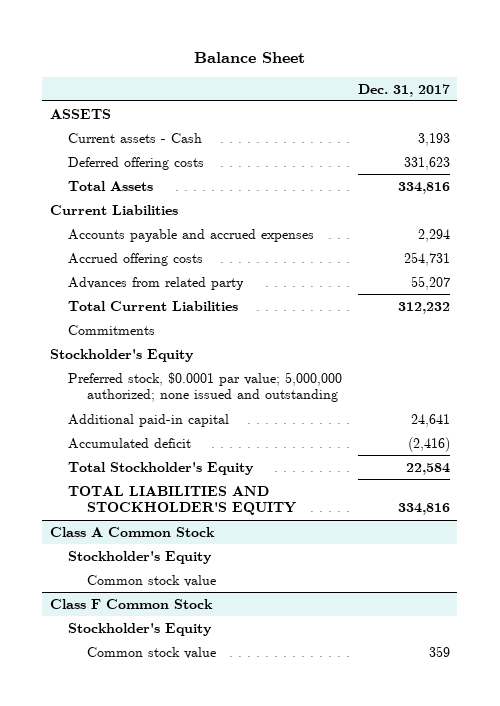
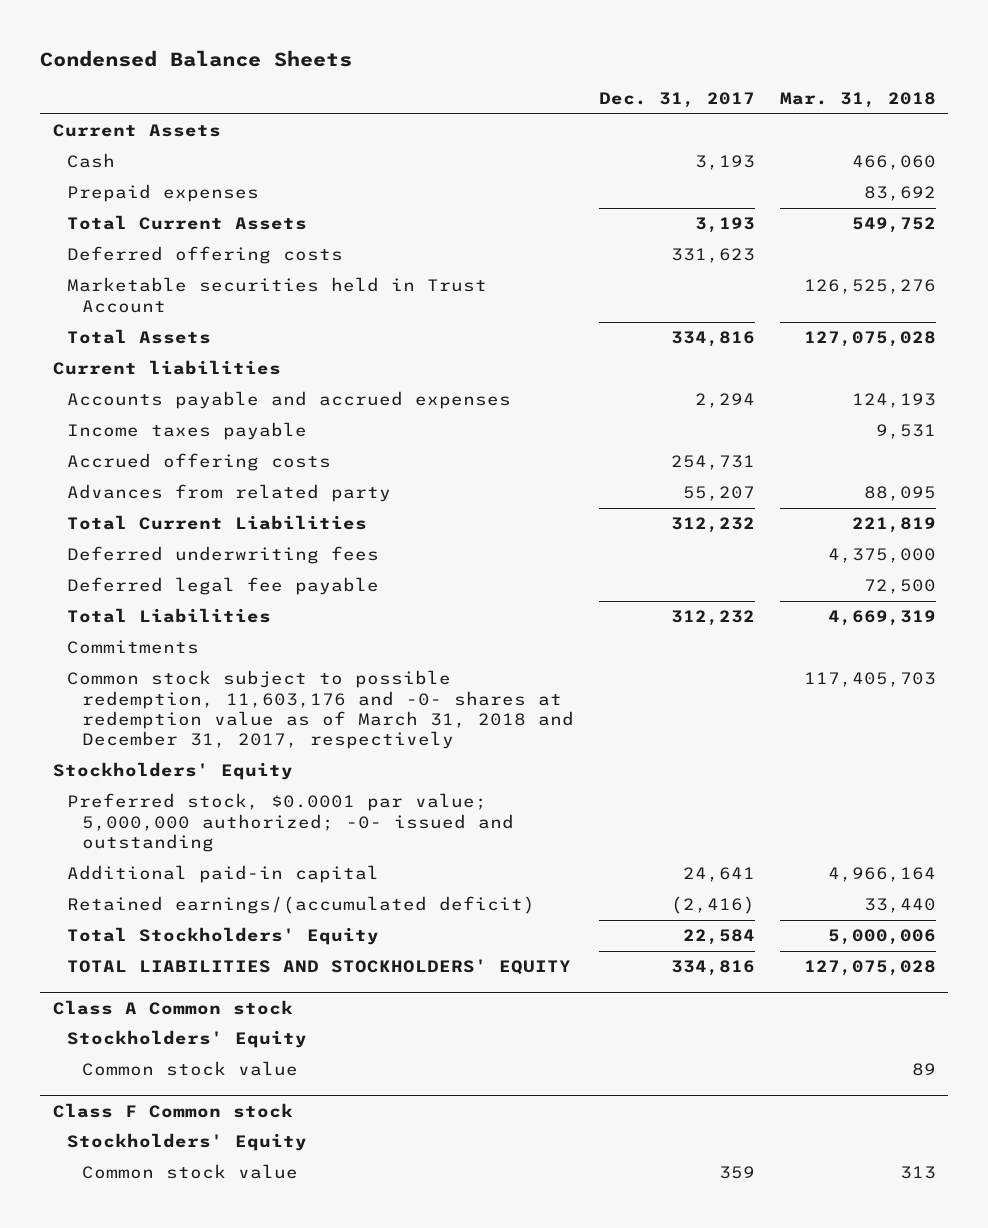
- Balance Sheet
+ Condensed Balance Sheets
- | Dec. 31, 2017
+ | Dec. 31, 2017 | Mar. 31, 2018
- ASSETS
- Current assets - Cash | 3,193
+ Current Assets
+ Cash | 3,193 | 466,060
+ Prepaid expenses | | 83,692
+ Total Current Assets | 3,193 | 549,752
+ Marketable securities held in Trust Account | | 126,525,276
- Current Liabilities
+ Current liabilities
+ Income taxes payable | | 9,531
+ Deferred underwriting fees | | 4,375,000
+ Deferred legal fee payable | | 72,500
+ Total Liabilities | 312,232 | 4,669,319
- Stockholder's Equity
- Preferred stock, $0.0001 par value; 5,000,000 authorized; none issued and outstanding
+ Common stock subject to possible redemption, 11,603,176 and -0- shares at redemption value as of March 31, 2018 and December 31, 2017, respectively | | 117,405,703
+ Stockholders' Equity
+ Preferred stock, $0.0001 par value; 5,000,000 authorized; -0- issued and outstanding
- Accumulated deficit | (2,416)
- Total Stockholder's Equity | 22,584
- TOTAL LIABILITIES AND STOCKHOLDER'S EQUITY | 334,816
- Class A Common Stock
- Stockholder's Equity
+ Retained earnings/(accumulated deficit) | (2,416) | 33,440
+ Total Stockholders' Equity | 22,584 | 5,000,006
+ TOTAL LIABILITIES AND STOCKHOLDERS' EQUITY | 334,816 | 127,075,028
+ Class A Common stock
+ Stockholders' Equity
- Class F Common Stock
- Stockholder's Equity
+ Class F Common stock
+ Stockholders' Equity

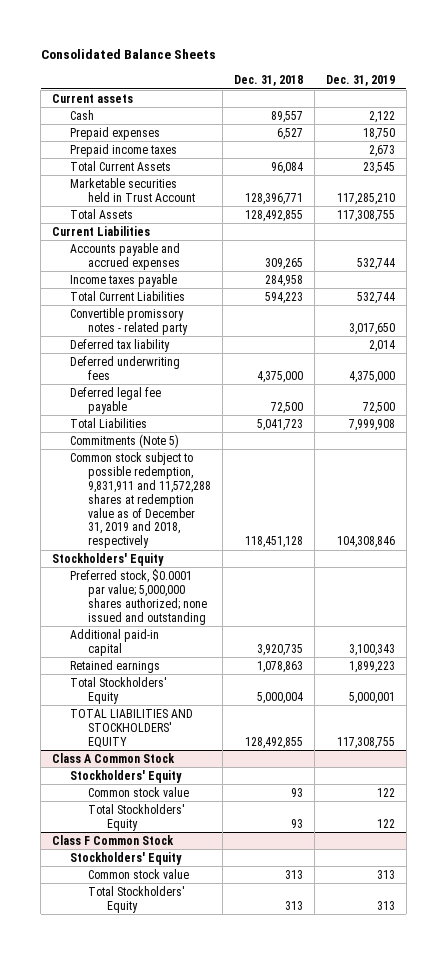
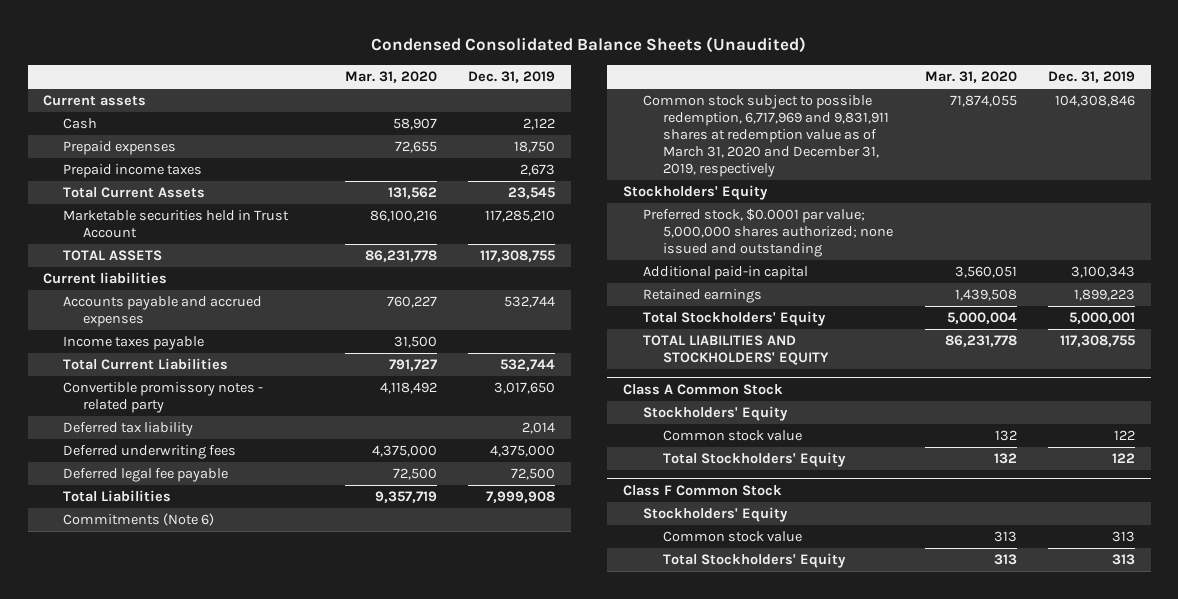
- Consolidated Balance Sheets
+ Condensed Consolidated Balance Sheets (Unaudited)
- | Dec. 31, 2018 | Dec. 31, 2019
+ | Mar. 31, 2020 | Dec. 31, 2019
- Total Assets | 128,492,855 | 117,308,755
- Current Liabilities
+ TOTAL ASSETS | 86,231,778 | 117,308,755
+ Current liabilities
- Commitments (Note 5)
- Common stock subject to possible redemption, 9,831,911 and 11,572,288 shares at redemption value as of December 31, 2019 and 2018, respectively | 118,451,128 | 104,308,846
+ Commitments (Note 6)
+ Common stock subject to possible redemption, 6,717,969 and 9,831,911 shares at redemption value as of March 31, 2020 and December 31, 2019, respectively | 71,874,055 | 104,308,846

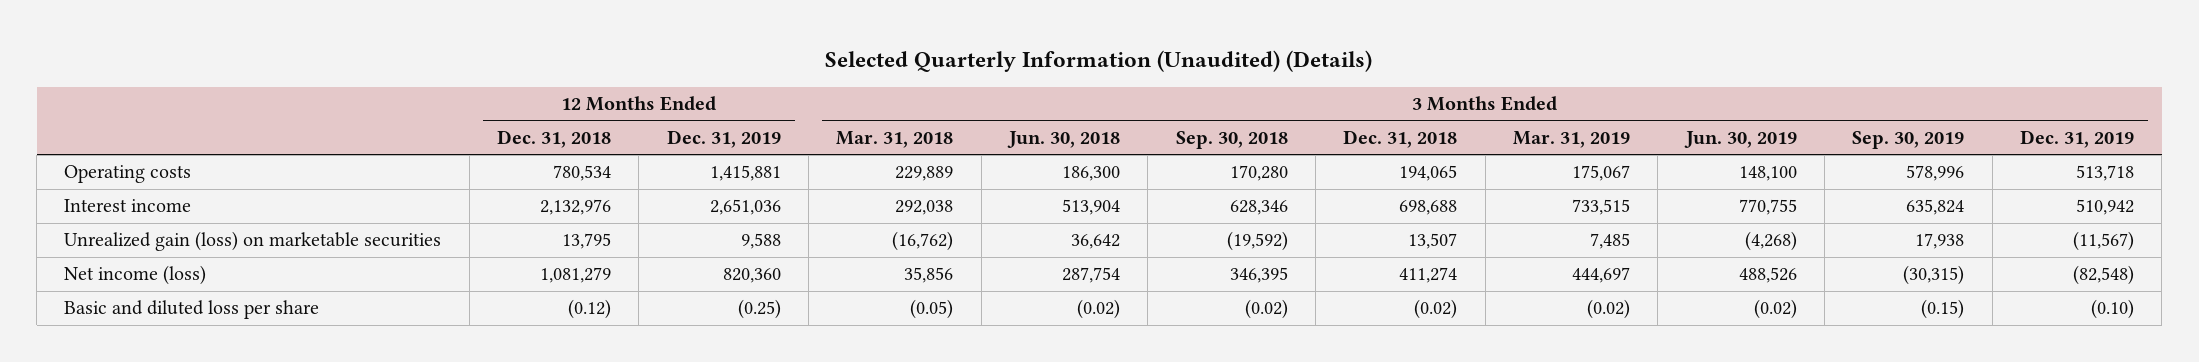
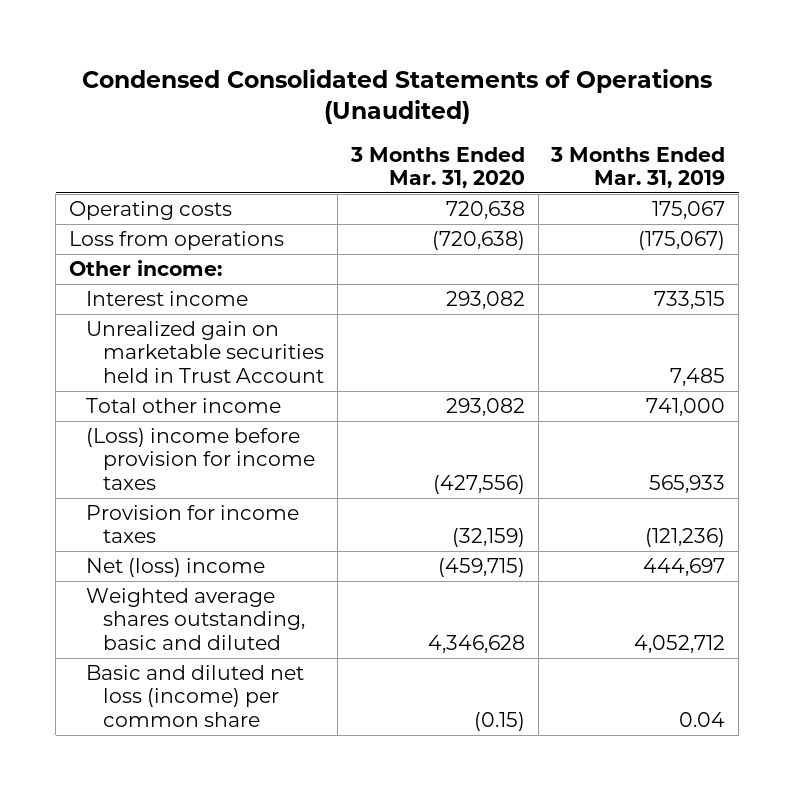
- Selected Quarterly Information (Unaudited) (Details)
+ Condensed Consolidated Statements of Operations (Unaudited)
- | 12 Months Ended Dec. 31, 2018 | 12 Months Ended Dec. 31, 2019 | 3 Months Ended Mar. 31, 2018 | 3 Months Ended Jun. 30, 2018 | 3 Months Ended Sep. 30, 2018 | 3 Months Ended Dec. 31, 2018 | 3 Months Ended Mar. 31, 2019 | 3 Months Ended Jun. 30, 2019 | 3 Months Ended Sep. 30, 2019 | 3 Months Ended Dec. 31, 2019
+ | 3 Months Ended Mar. 31, 2020 | 3 Months Ended Mar. 31, 2019
+ Loss from operations | (720,638) | (175,067)
+ Other income:
- Unrealized gain (loss) on marketable securities | 13,795 | 9,588 | (16,762) | 36,642 | (19,592) | 13,507 | 7,485 | (4,268) | 17,938 | (11,567)
- Net income (loss) | 1,081,279 | 820,360 | 35,856 | 287,754 | 346,395 | 411,274 | 444,697 | 488,526 | (30,315) | (82,548)
- Basic and diluted loss per share | (0.12) | (0.25) | (0.05) | (0.02) | (0.02) | (0.02) | (0.02) | (0.02) | (0.15) | (0.10)
+ Unrealized gain on marketable securities held in Trust Account | | 7,485
+ Total other income | 293,082 | 741,000
+ (Loss) income before provision for income taxes | (427,556) | 565,933
+ Provision for income taxes | (32,159) | (121,236)
+ Net (loss) income | (459,715) | 444,697
+ Weighted average shares outstanding, basic and diluted | 4,346,628 | 4,052,712
+ Basic and diluted net loss (income) per common share | (0.15) | 0.04

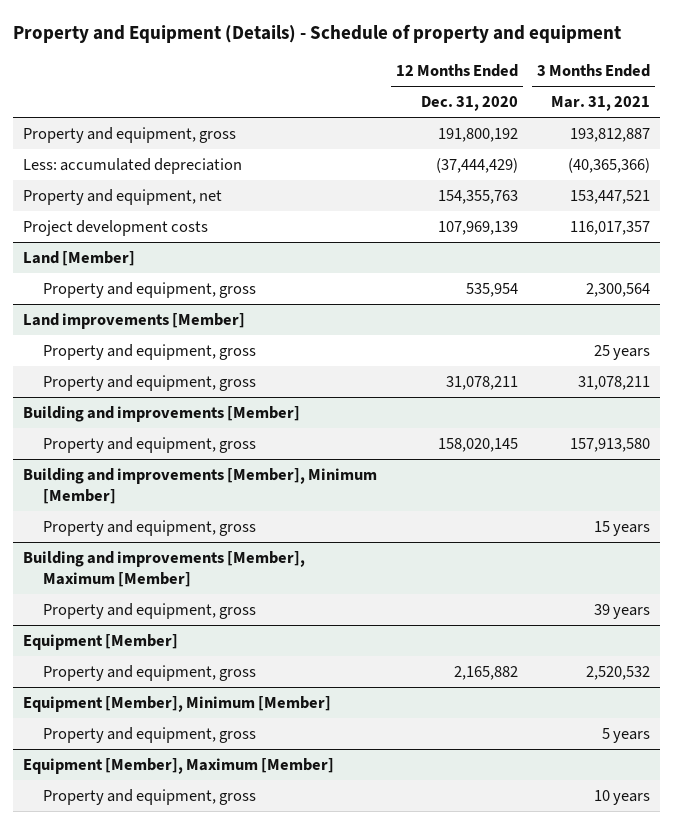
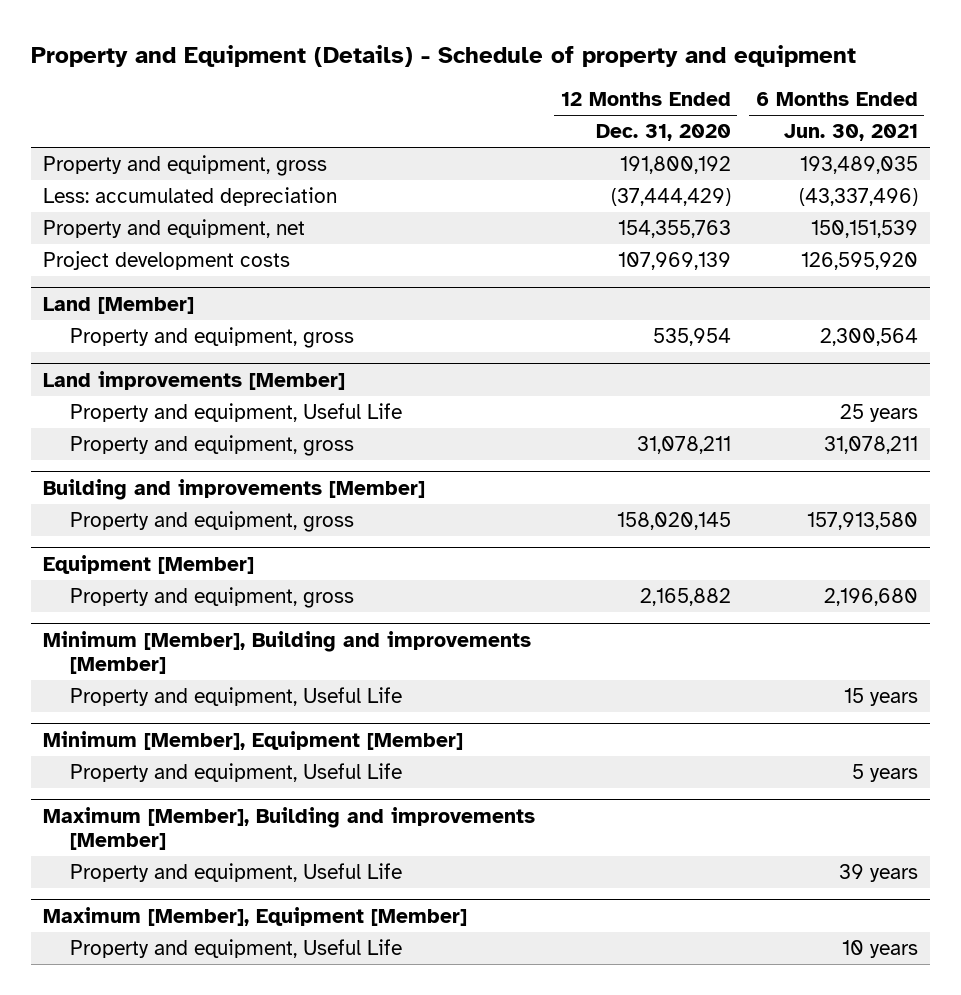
- | 12 Months Ended Dec. 31, 2020 | 3 Months Ended Mar. 31, 2021
+ | 12 Months Ended Dec. 31, 2020 | 6 Months Ended Jun. 30, 2021
@ Land improvements [Member]
- Property and equipment, gross | | 25 years
+ Property and equipment, Useful Life | | 25 years
- Building and improvements [Member], Minimum [Member]
- Property and equipment, gross | | 15 years
- Building and improvements [Member], Maximum [Member]
- Property and equipment, gross | | 39 years
- Equipment [Member], Minimum [Member]
- Property and equipment, gross | | 5 years
- Equipment [Member], Maximum [Member]
- Property and equipment, gross | | 10 years
+ Minimum [Member], Building and improvements [Member]
+ Property and equipment, Useful Life | | 15 years
+ Minimum [Member], Equipment [Member]
+ Property and equipment, Useful Life | | 5 years
+ Maximum [Member], Building and improvements [Member]
+ Property and equipment, Useful Life | | 39 years
+ Maximum [Member], Equipment [Member]
+ Property and equipment, Useful Life | | 10 years

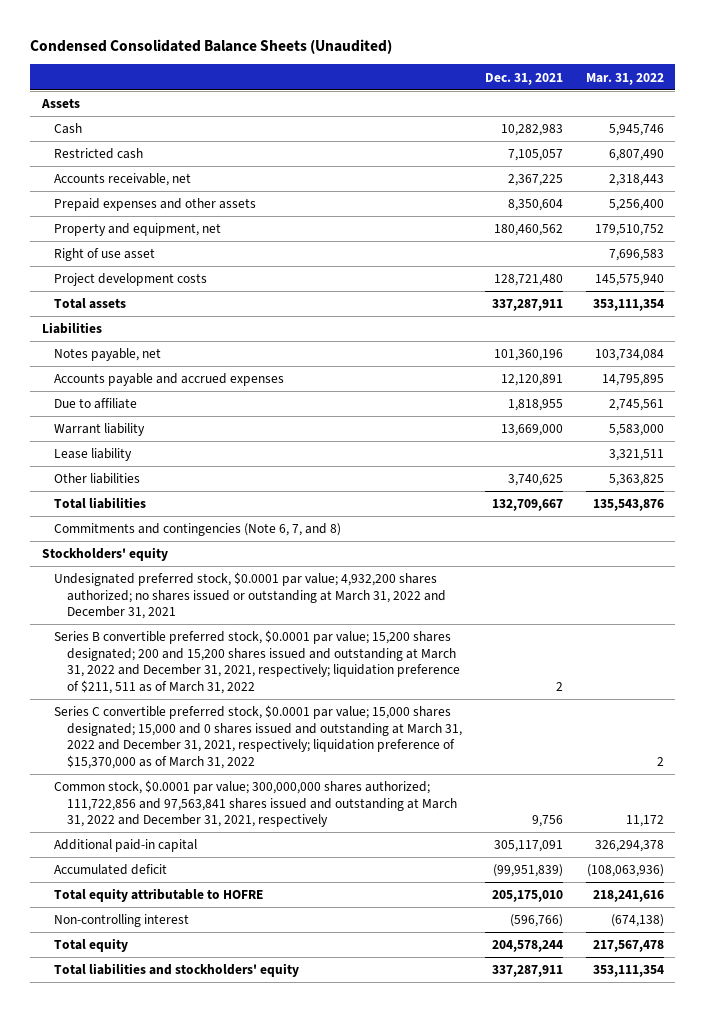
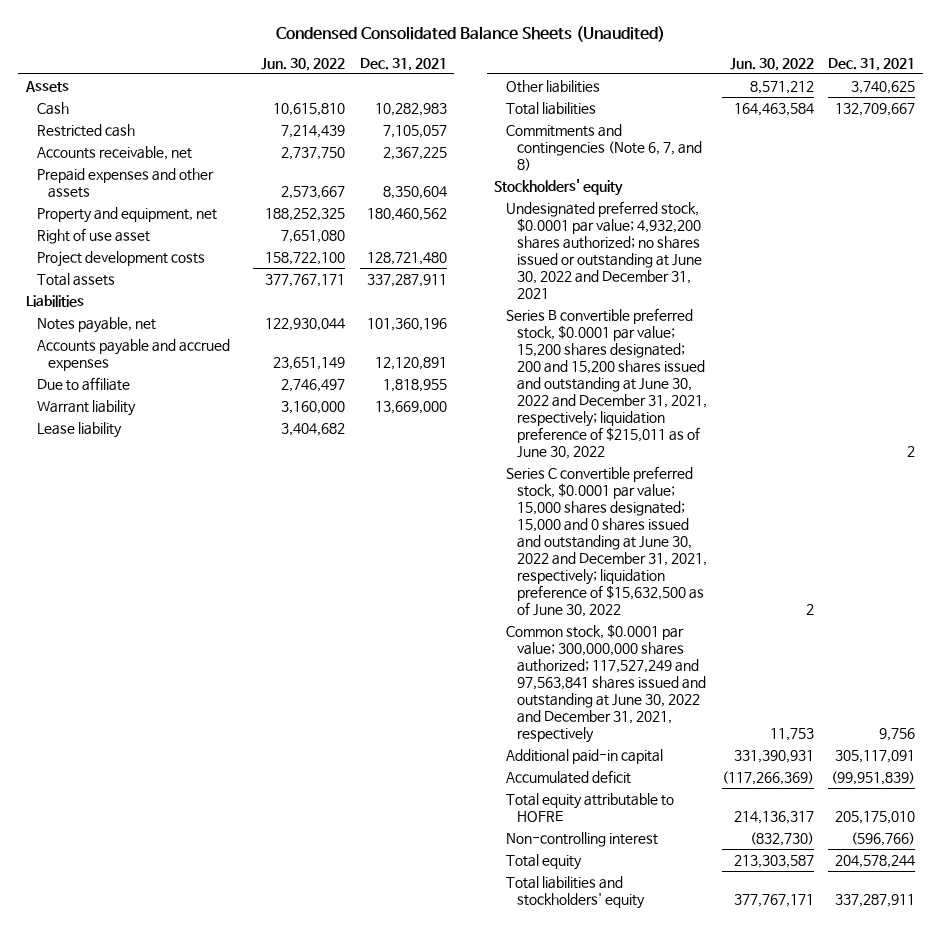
- | Dec. 31, 2021 | Mar. 31, 2022
+ | Jun. 30, 2022 | Dec. 31, 2021
- Undesignated preferred stock, $0.0001 par value; 4,932,200 shares authorized; no shares issued or outstanding at March 31, 2022 and December 31, 2021
- Series B convertible preferred stock, $0.0001 par value; 15,200 shares designated; 200 and 15,200 shares issued and outstanding at March 31, 2022 and December 31, 2021, respectively; liquidation preference of $211, 511 as of March 31, 2022 | 2 |
- Series C convertible preferred stock, $0.0001 par value; 15,000 shares designated; 15,000 and 0 shares issued and outstanding at March 31, 2022 and December 31, 2021, respectively; liquidation preference of $15,370,000 as of March 31, 2022 | | 2
- Common stock, $0.0001 par value; 300,000,000 shares authorized; 111,722,856 and 97,563,841 shares issued and outstanding at March 31, 2022 and December 31, 2021, respectively | 9,756 | 11,172
+ Undesignated preferred stock, $0.0001 par value; 4,932,200 shares authorized; no shares issued or outstanding at June 30, 2022 and December 31, 2021
+ Series B convertible preferred stock, $0.0001 par value; 15,200 shares designated; 200 and 15,200 shares issued and outstanding at June 30, 2022 and December 31, 2021, respectively; liquidation preference of $215,011 as of June 30, 2022 | | 2
+ Series C convertible preferred stock, $0.0001 par value; 15,000 shares designated; 15,000 and 0 shares issued and outstanding at June 30, 2022 and December 31, 2021, respectively; liquidation preference of $15,632,500 as of June 30, 2022 | 2 |
+ Common stock, $0.0001 par value; 300,000,000 shares authorized; 117,527,249 and 97,563,841 shares issued and outstanding at June 30, 2022 and December 31, 2021, respectively | 11,753 | 9,756

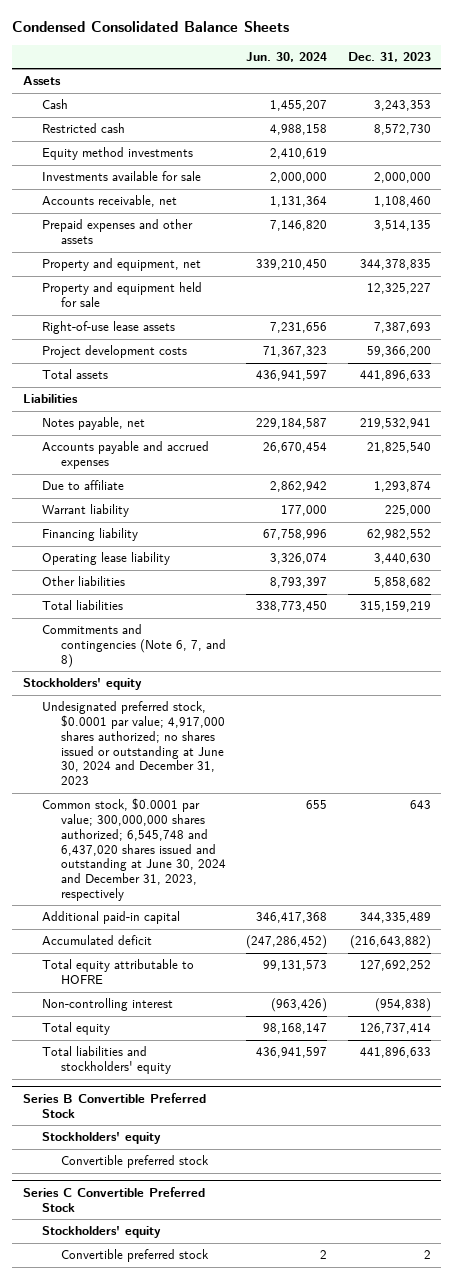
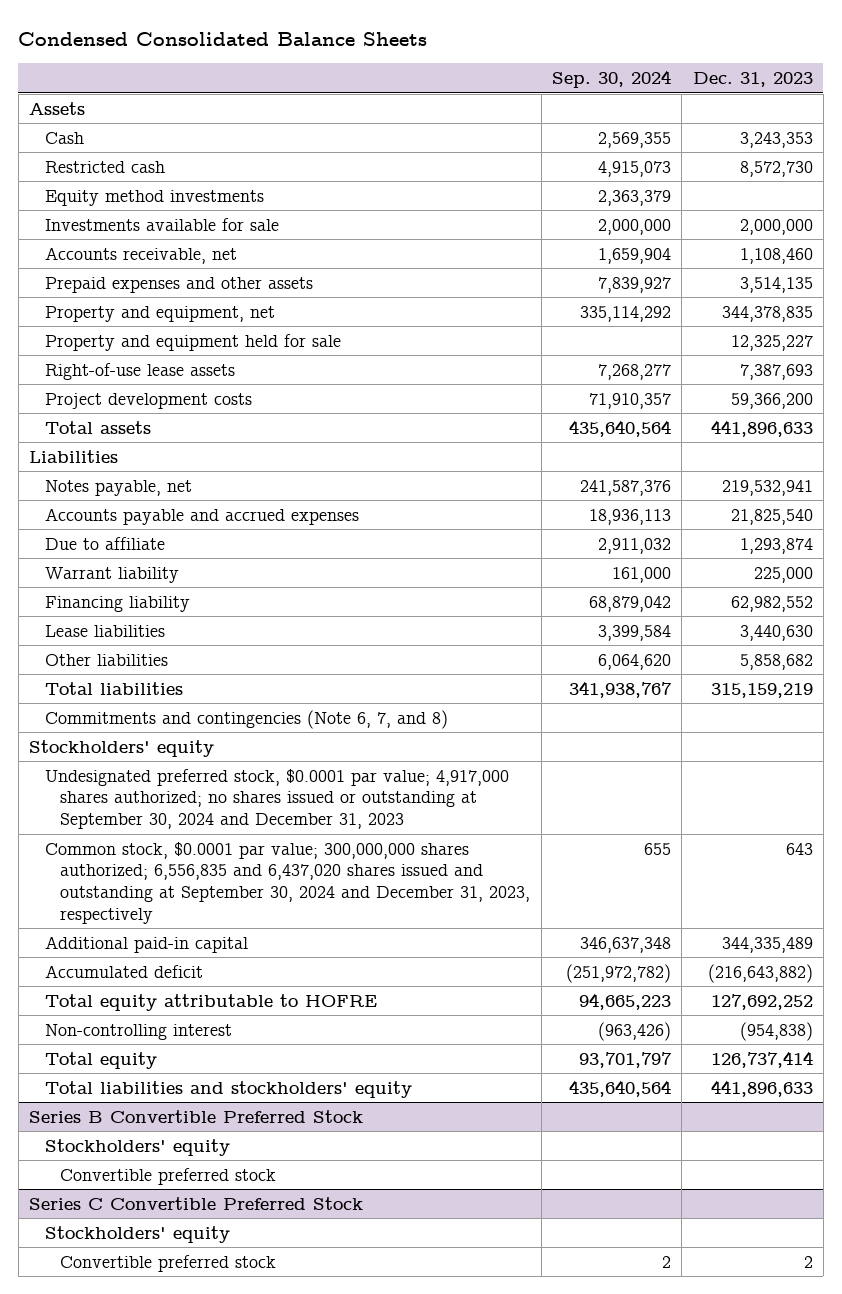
- | Jun. 30, 2024 | Dec. 31, 2023
+ | Sep. 30, 2024 | Dec. 31, 2023
- Operating lease liability | 3,326,074 | 3,440,630
+ Lease liabilities | 3,399,584 | 3,440,630
- Undesignated preferred stock, $0.0001 par value; 4,917,000 shares authorized; no shares issued or outstanding at June 30, 2024 and December 31, 2023
- Common stock, $0.0001 par value; 300,000,000 shares authorized; 6,545,748 and 6,437,020 shares issued and outstanding at June 30, 2024 and December 31, 2023, respectively | 655 | 643
+ Undesignated preferred stock, $0.0001 par value; 4,917,000 shares authorized; no shares issued or outstanding at September 30, 2024 and December 31, 2023
+ Common stock, $0.0001 par value; 300,000,000 shares authorized; 6,556,835 and 6,437,020 shares issued and outstanding at September 30, 2024 and December 31, 2023, respectively | 655 | 643

